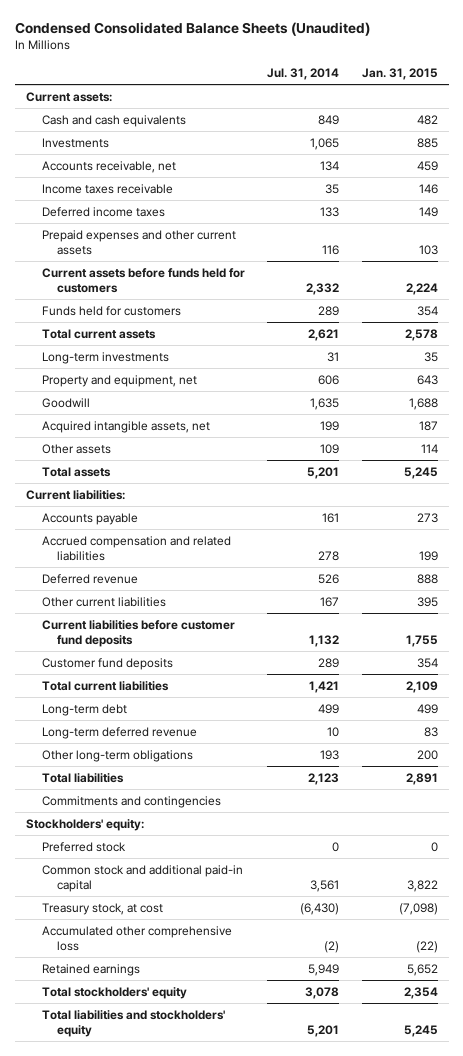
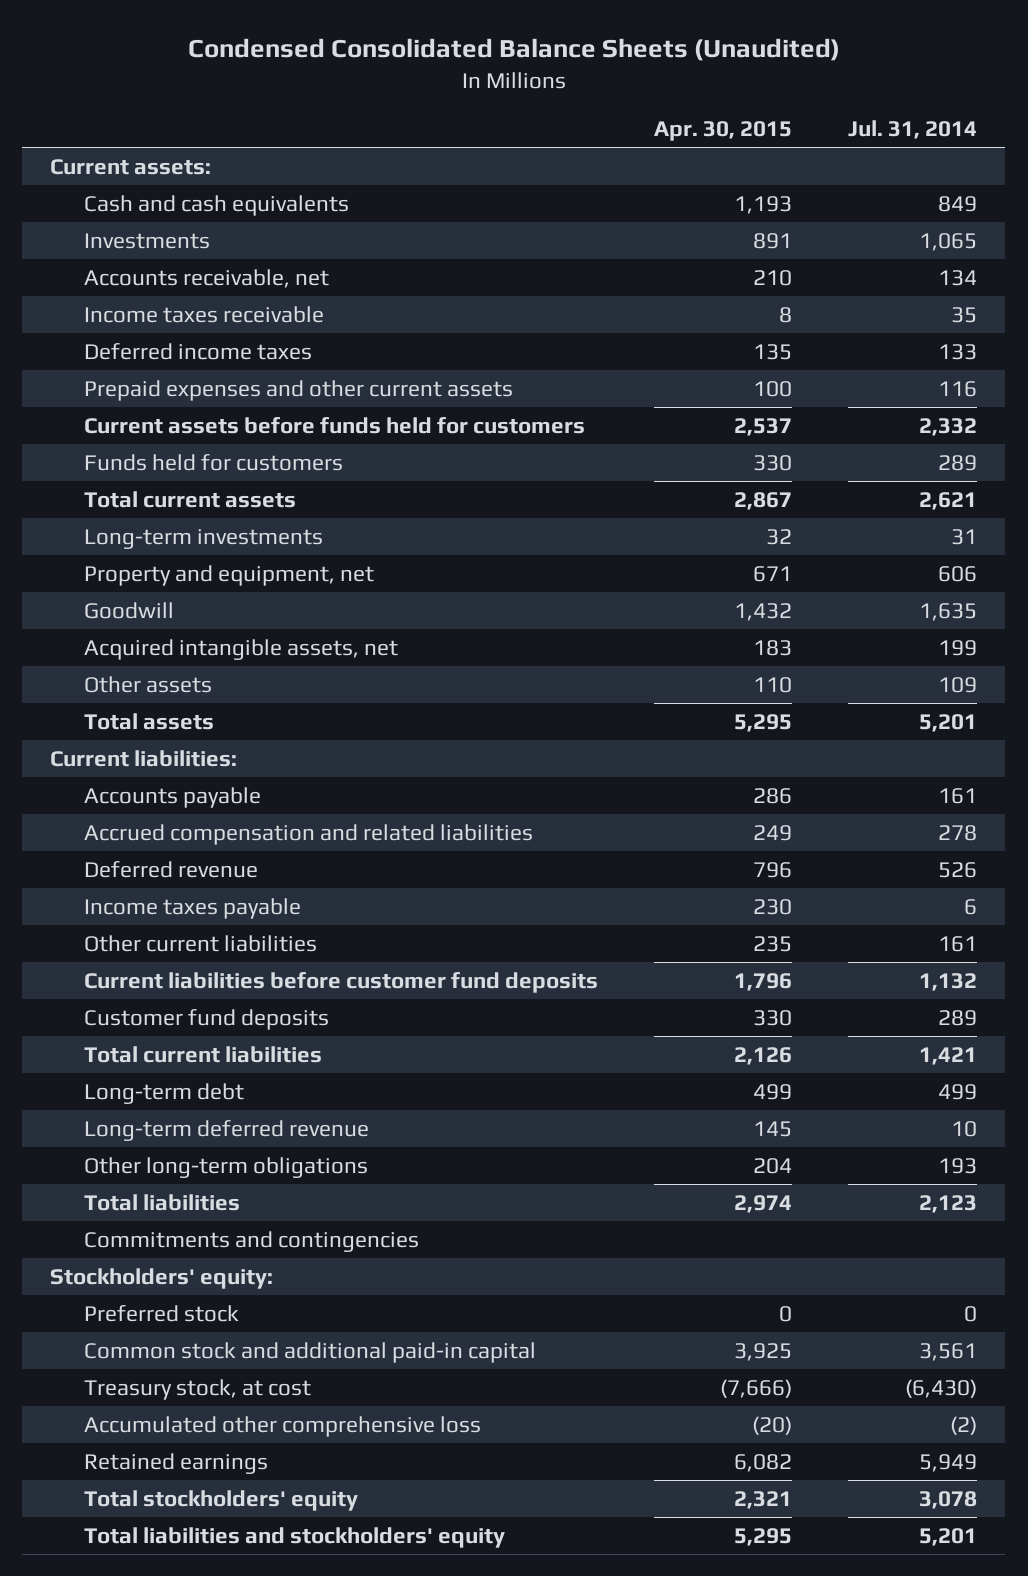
- | Jul. 31, 2014 | Jan. 31, 2015
+ | Apr. 30, 2015 | Jul. 31, 2014
- Other current liabilities | 167 | 395
+ Income taxes payable | 230 | 6
+ Other current liabilities | 235 | 161

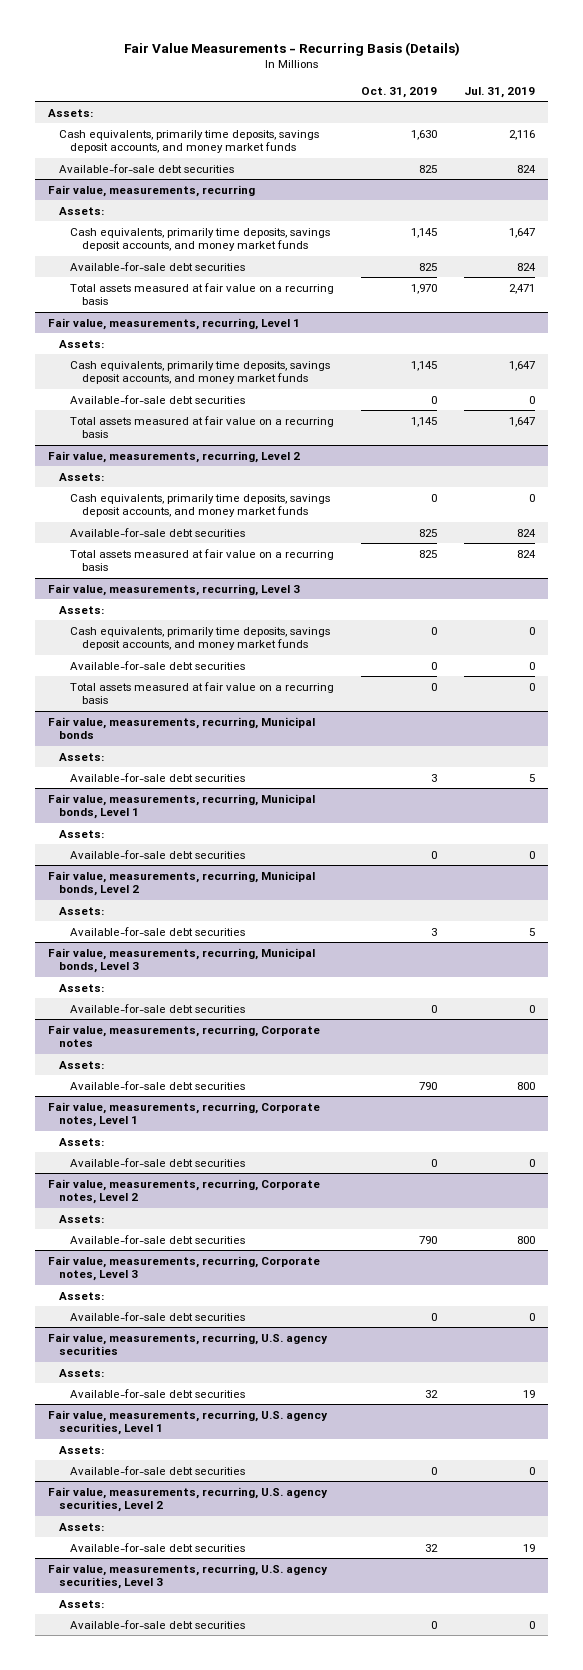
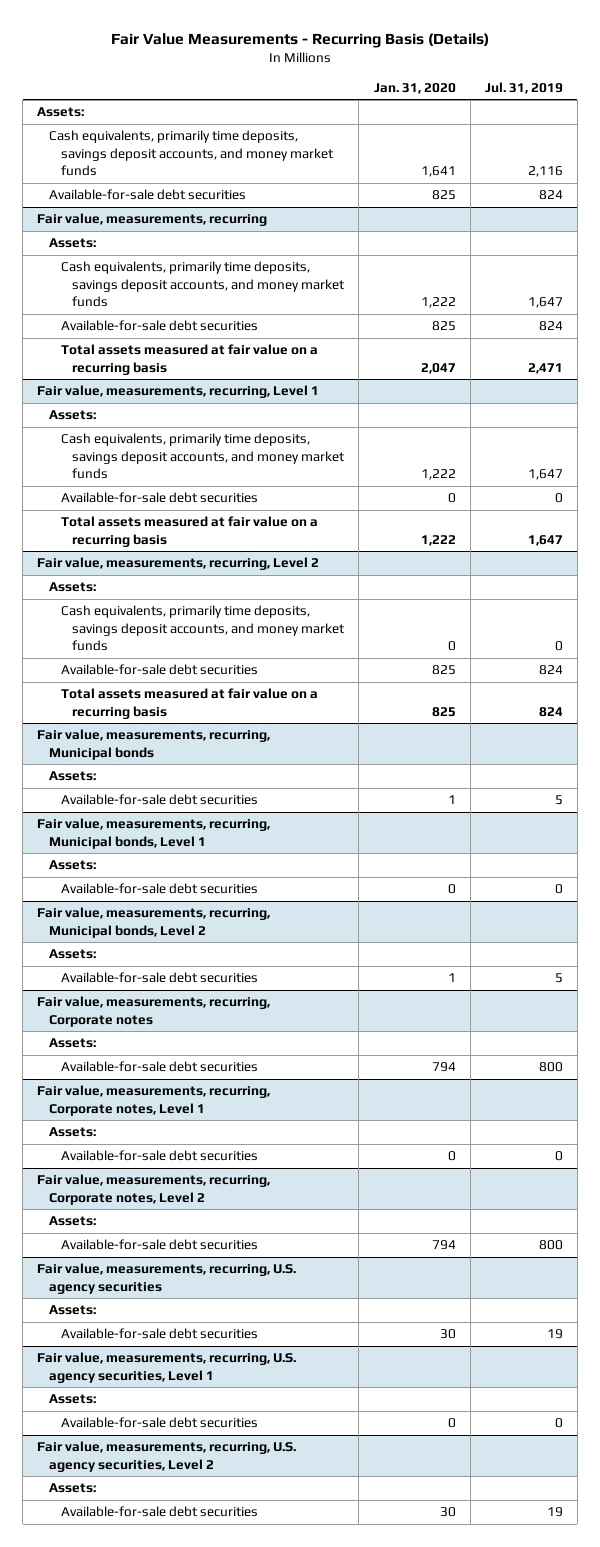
- | Oct. 31, 2019 | Jul. 31, 2019
+ | Jan. 31, 2020 | Jul. 31, 2019
- Fair value, measurements, recurring, Level 3
- Assets:
- Cash equivalents, primarily time deposits, savings deposit accounts, and money market funds | 0 | 0
- Available-for-sale debt securities | 0 | 0
- Total assets measured at fair value on a recurring basis | 0 | 0
- Fair value, measurements, recurring, Municipal bonds, Level 3
- Assets:
- Available-for-sale debt securities | 0 | 0
- Fair value, measurements, recurring, Corporate notes, Level 3
- Assets:
- Available-for-sale debt securities | 0 | 0
- Fair value, measurements, recurring, U.S. agency securities, Level 3
- Assets:
- Available-for-sale debt securities | 0 | 0

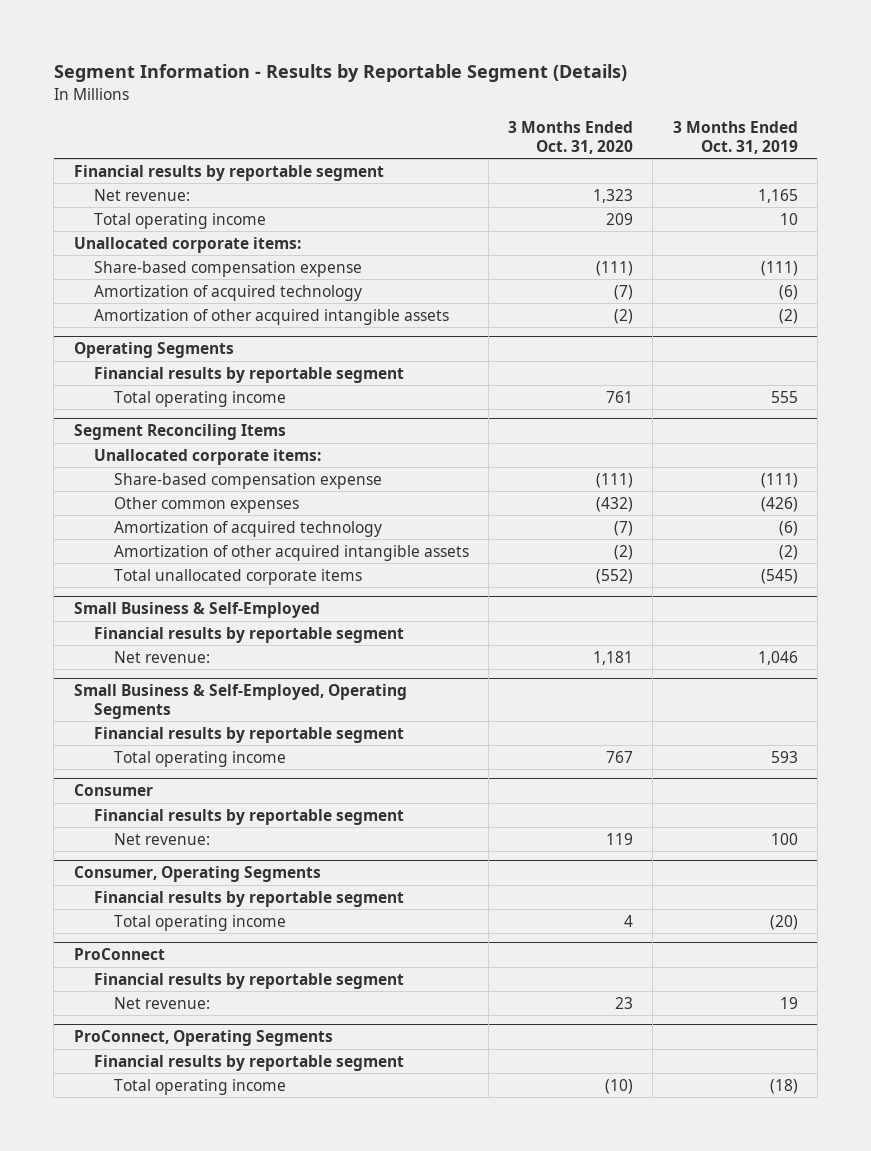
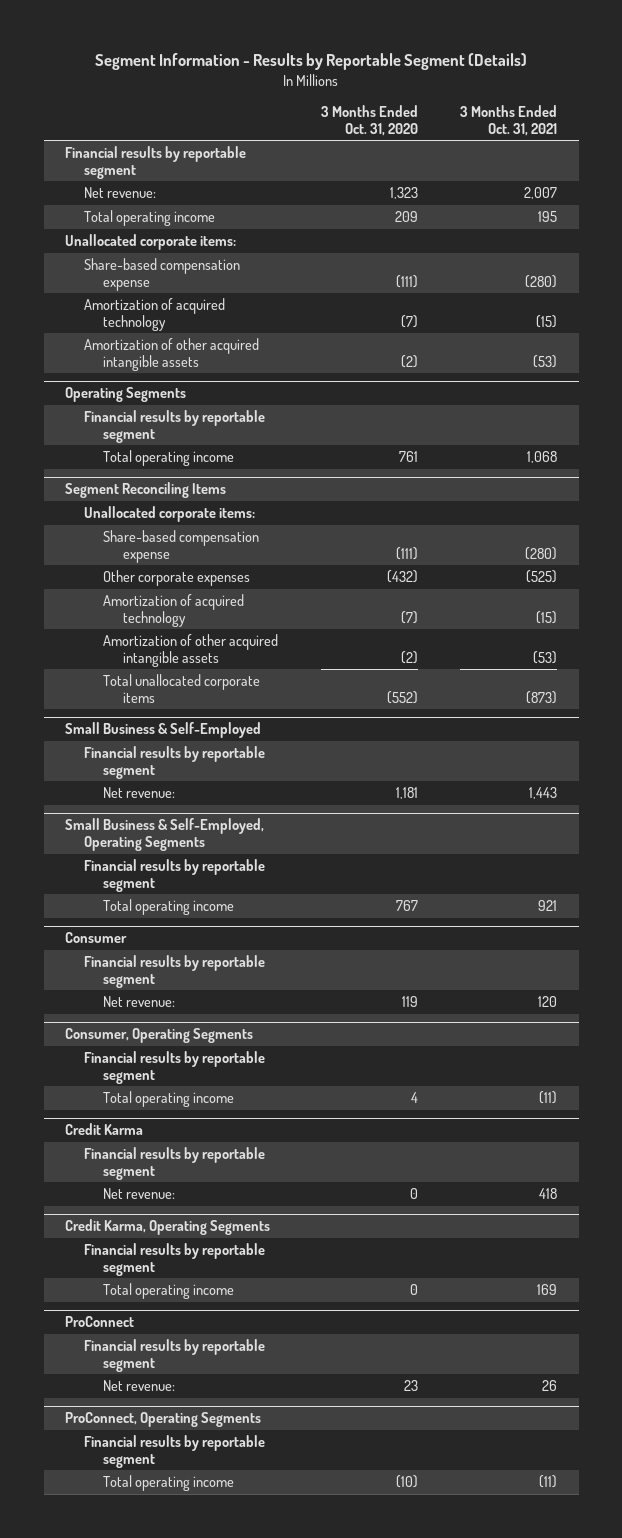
- | 3 Months Ended Oct. 31, 2020 | 3 Months Ended Oct. 31, 2019
+ | 3 Months Ended Oct. 31, 2020 | 3 Months Ended Oct. 31, 2021
@ Segment Reconciling Items
- Other common expenses | (432) | (426)
+ Other corporate expenses | (432) | (525)
+ Credit Karma
+ Financial results by reportable segment
+ Net revenue: | 0 | 418
+ Credit Karma, Operating Segments
+ Financial results by reportable segment
+ Total operating income | 0 | 169

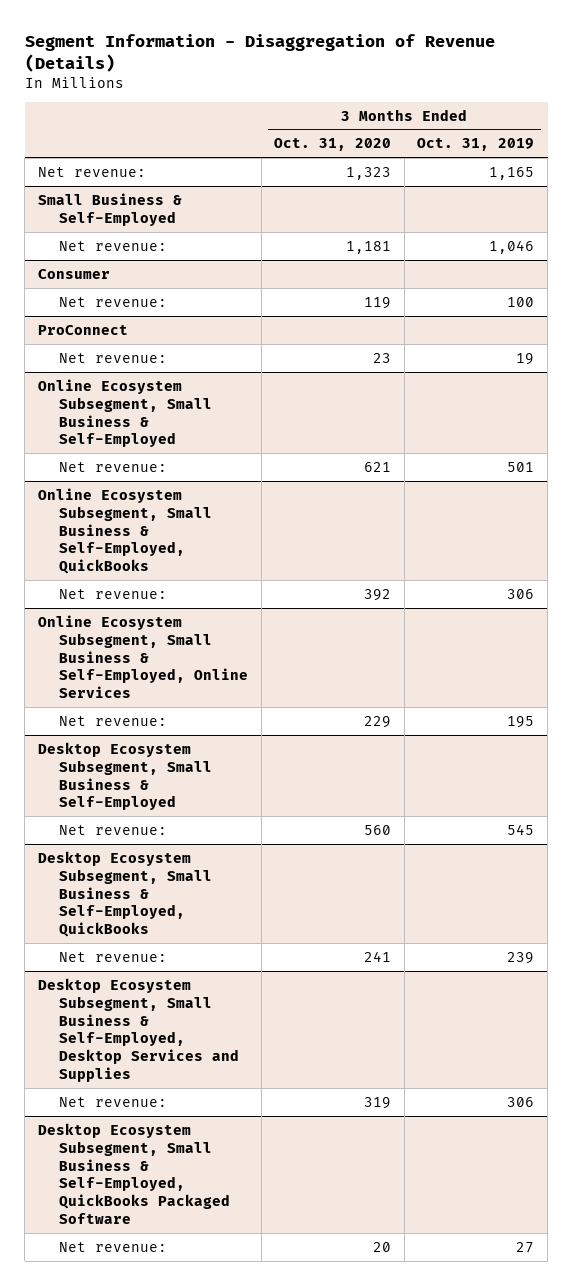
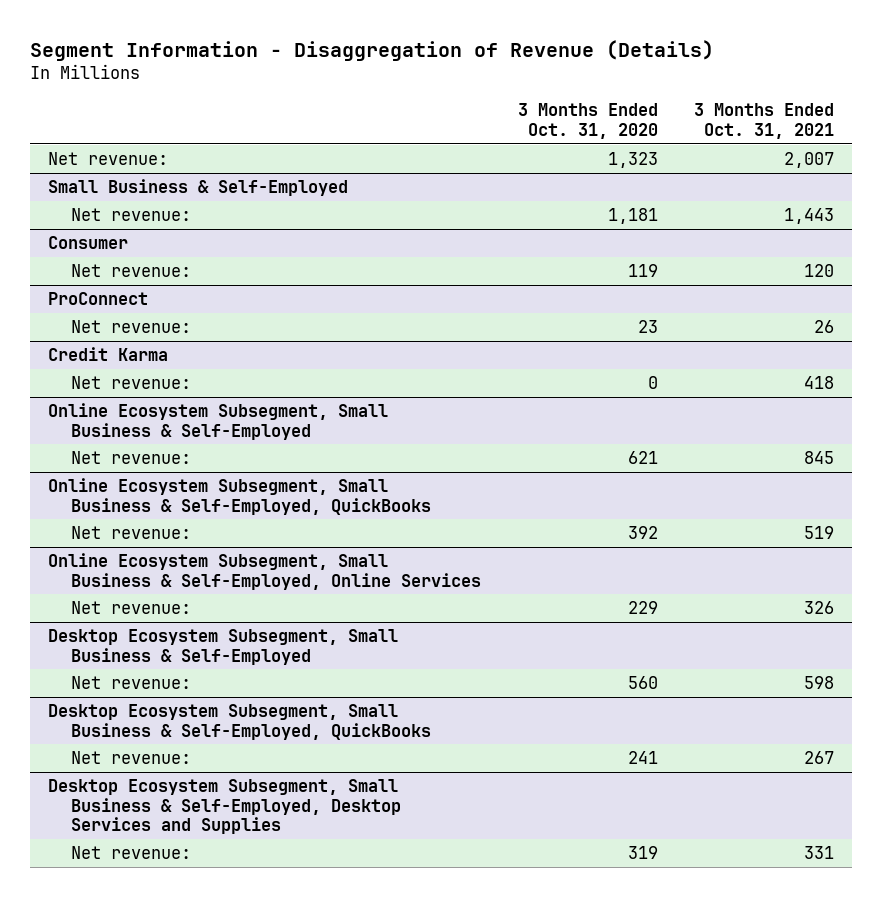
- | 3 Months Ended Oct. 31, 2020 | 3 Months Ended Oct. 31, 2019
+ | 3 Months Ended Oct. 31, 2020 | 3 Months Ended Oct. 31, 2021
+ Credit Karma
+ Net revenue: | 0 | 418
- Desktop Ecosystem Subsegment, Small Business & Self-Employed, QuickBooks Packaged Software
- Net revenue: | 20 | 27

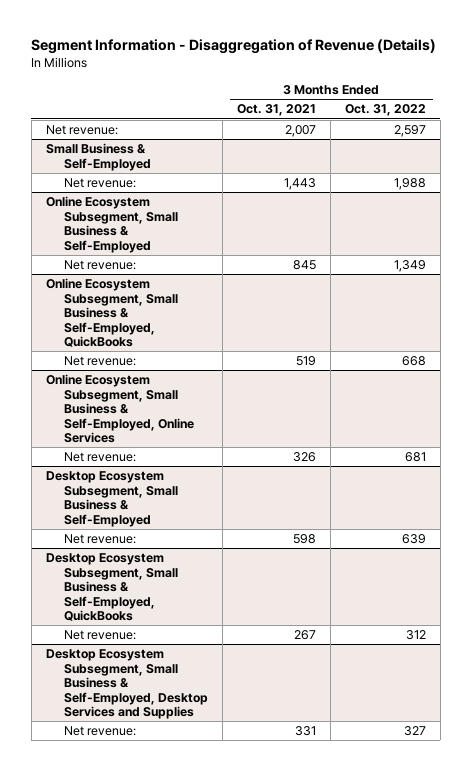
- | 3 Months Ended Oct. 31, 2020 | 3 Months Ended Oct. 31, 2021
+ | 3 Months Ended Oct. 31, 2021 | 3 Months Ended Oct. 31, 2022
- Consumer
- Net revenue: | 119 | 120
- ProConnect
- Net revenue: | 23 | 26
- Credit Karma
- Net revenue: | 0 | 418

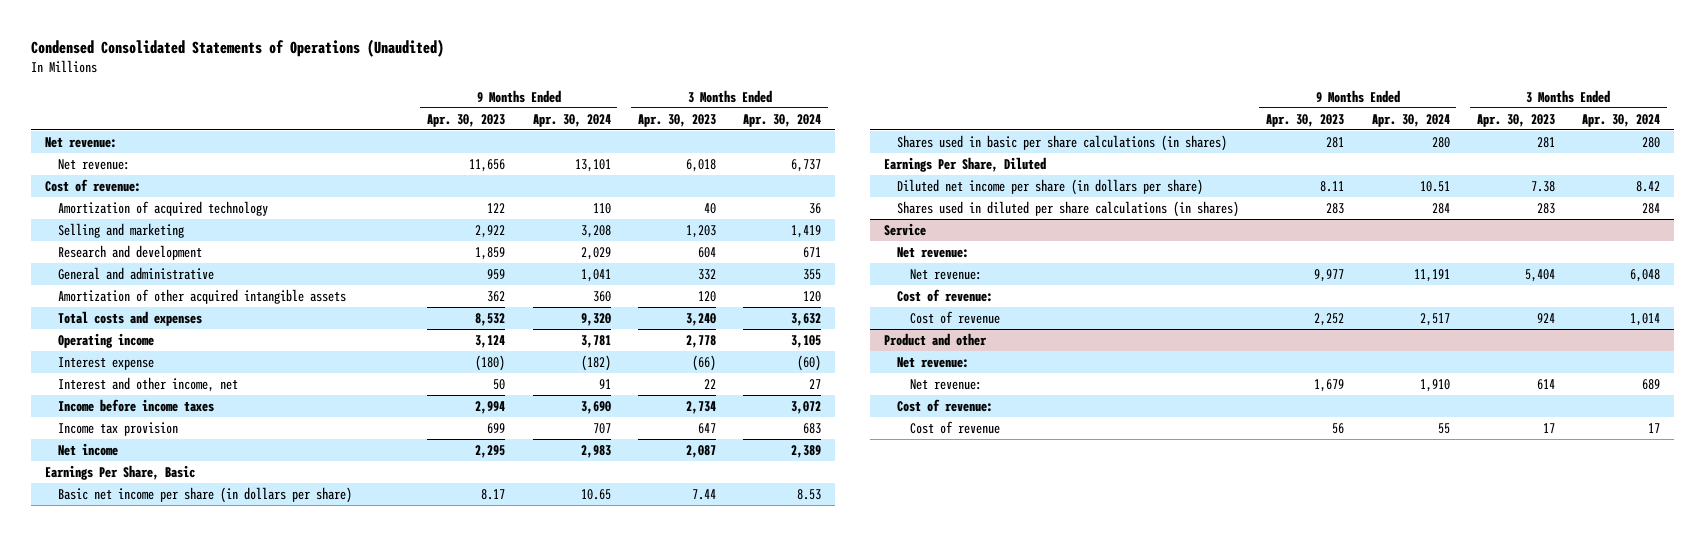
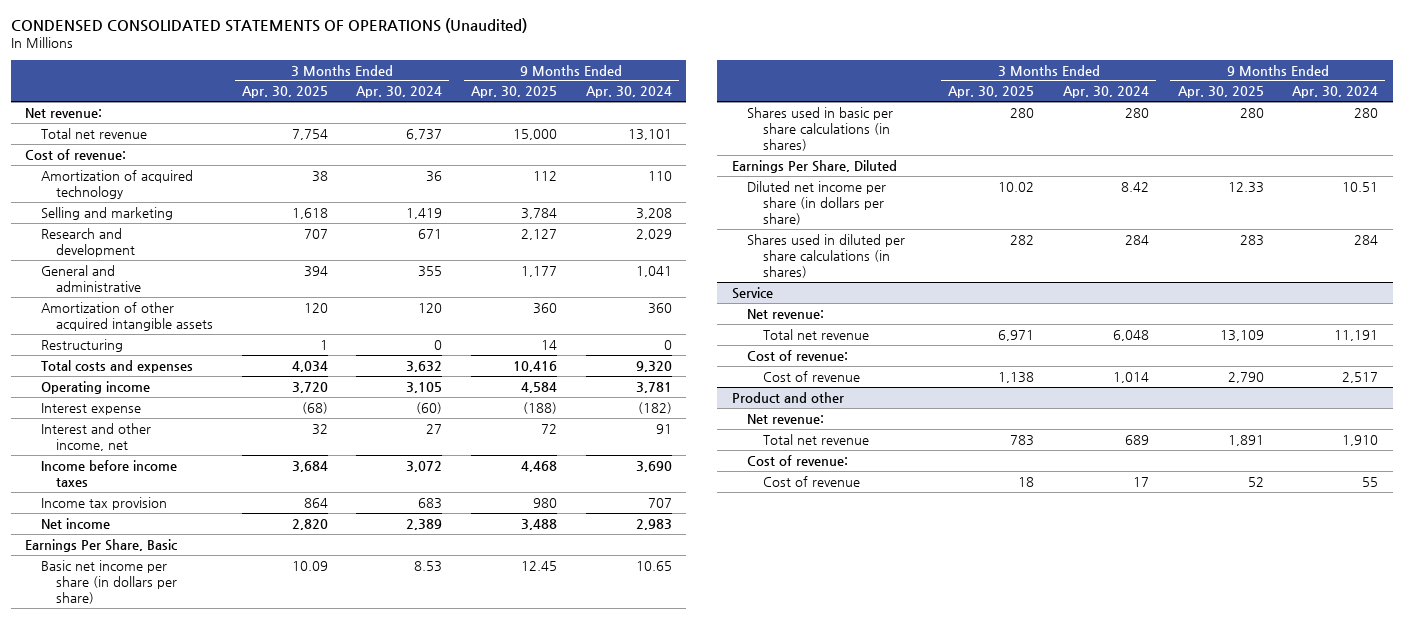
- Condensed Consolidated Statements of Operations (Unaudited)
+ CONDENSED CONSOLIDATED STATEMENTS OF OPERATIONS (Unaudited)
- | 9 Months Ended Apr. 30, 2023 | 9 Months Ended Apr. 30, 2024 | 3 Months Ended Apr. 30, 2023 | 3 Months Ended Apr. 30, 2024
+ | 3 Months Ended Apr. 30, 2025 | 3 Months Ended Apr. 30, 2024 | 9 Months Ended Apr. 30, 2025 | 9 Months Ended Apr. 30, 2024
- Net revenue: | 11,656 | 13,101 | 6,018 | 6,737
+ Total net revenue | 7,754 | 6,737 | 15,000 | 13,101
+ Restructuring | 1 | 0 | 14 | 0
@ Service
- Net revenue: | 9,977 | 11,191 | 5,404 | 6,048
+ Total net revenue | 6,971 | 6,048 | 13,109 | 11,191
@ Product and other
- Net revenue: | 1,679 | 1,910 | 614 | 689
+ Total net revenue | 783 | 689 | 1,891 | 1,910

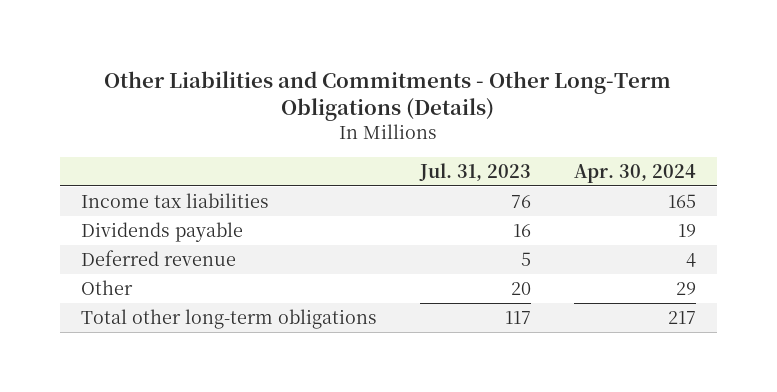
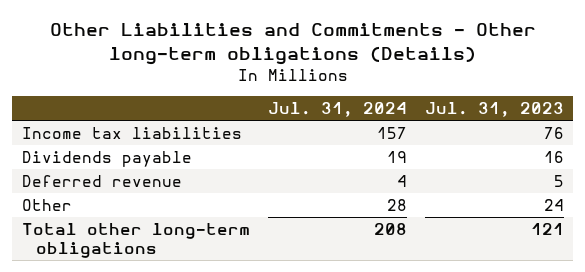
- Other Liabilities and Commitments - Other Long-Term Obligations (Details)
+ Other Liabilities and Commitments - Other long-term obligations (Details)
- | Jul. 31, 2023 | Apr. 30, 2024
+ | Jul. 31, 2024 | Jul. 31, 2023
- Other | 20 | 29
- Total other long-term obligations | 117 | 217
+ Other | 28 | 24
+ Total other long-term obligations | 208 | 121

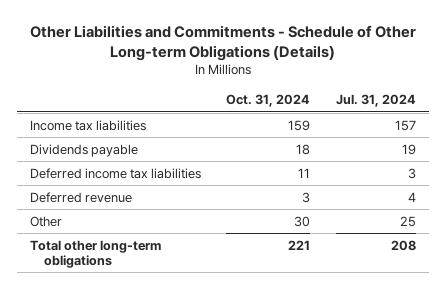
- Other Liabilities and Commitments - Other long-term obligations (Details)
+ Other Liabilities and Commitments - Schedule of Other Long-term Obligations (Details)
- | Jul. 31, 2024 | Jul. 31, 2023
+ | Oct. 31, 2024 | Jul. 31, 2024
+ Deferred income tax liabilities | 11 | 3
- Other | 28 | 24
+ Other | 30 | 25

